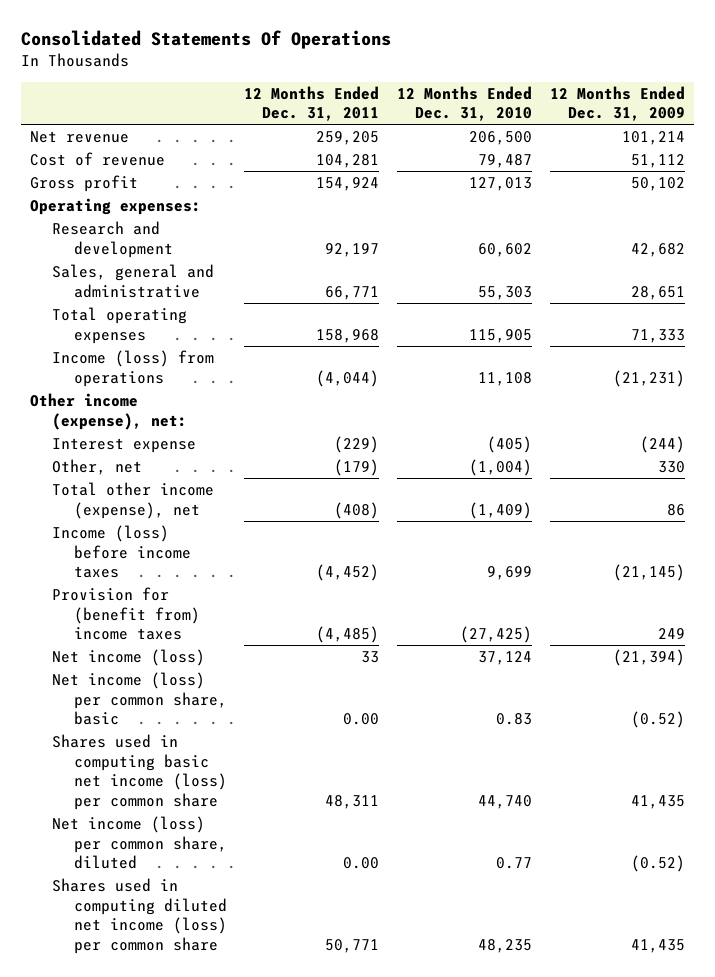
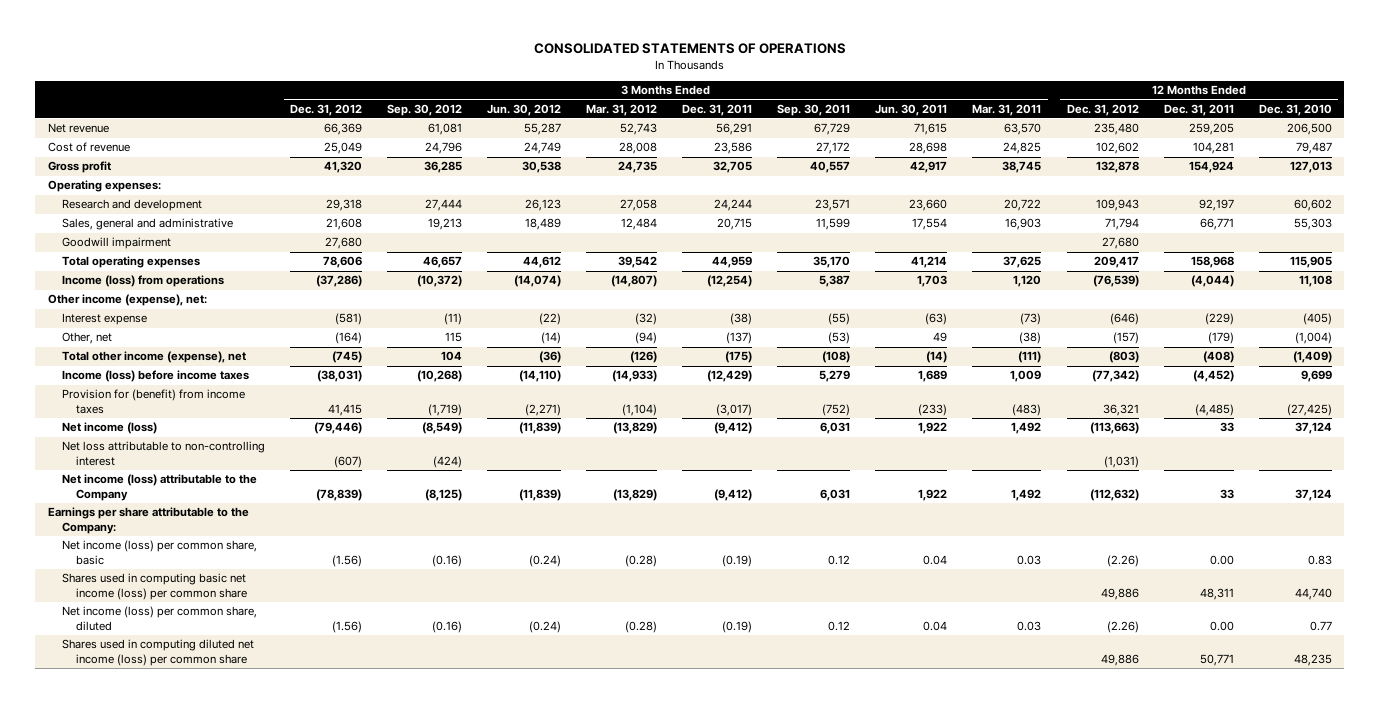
- Consolidated Statements Of Operations
+ CONSOLIDATED STATEMENTS OF OPERATIONS
- | 12 Months Ended Dec. 31, 2011 | 12 Months Ended Dec. 31, 2010 | 12 Months Ended Dec. 31, 2009
+ | 3 Months Ended Dec. 31, 2012 | 3 Months Ended Sep. 30, 2012 | 3 Months Ended Jun. 30, 2012 | 3 Months Ended Mar. 31, 2012 | 3 Months Ended Dec. 31, 2011 | 3 Months Ended Sep. 30, 2011 | 3 Months Ended Jun. 30, 2011 | 3 Months Ended Mar. 31, 2011 | 12 Months Ended Dec. 31, 2012 | 12 Months Ended Dec. 31, 2011 | 12 Months Ended Dec. 31, 2010
+ Goodwill impairment | 27,680 | | | | | | | | 27,680 | |
- Provision for (benefit from) income taxes | (4,485) | (27,425) | 249
+ Provision for (benefit) from income taxes | 41,415 | (1,719) | (2,271) | (1,104) | (3,017) | (752) | (233) | (483) | 36,321 | (4,485) | (27,425)
+ Net loss attributable to non-controlling interest | (607) | (424) | | | | | | | (1,031) | |
+ Net income (loss) attributable to the Company | (78,839) | (8,125) | (11,839) | (13,829) | (9,412) | 6,031 | 1,922 | 1,492 | (112,632) | 33 | 37,124
+ Earnings per share attributable to the Company:

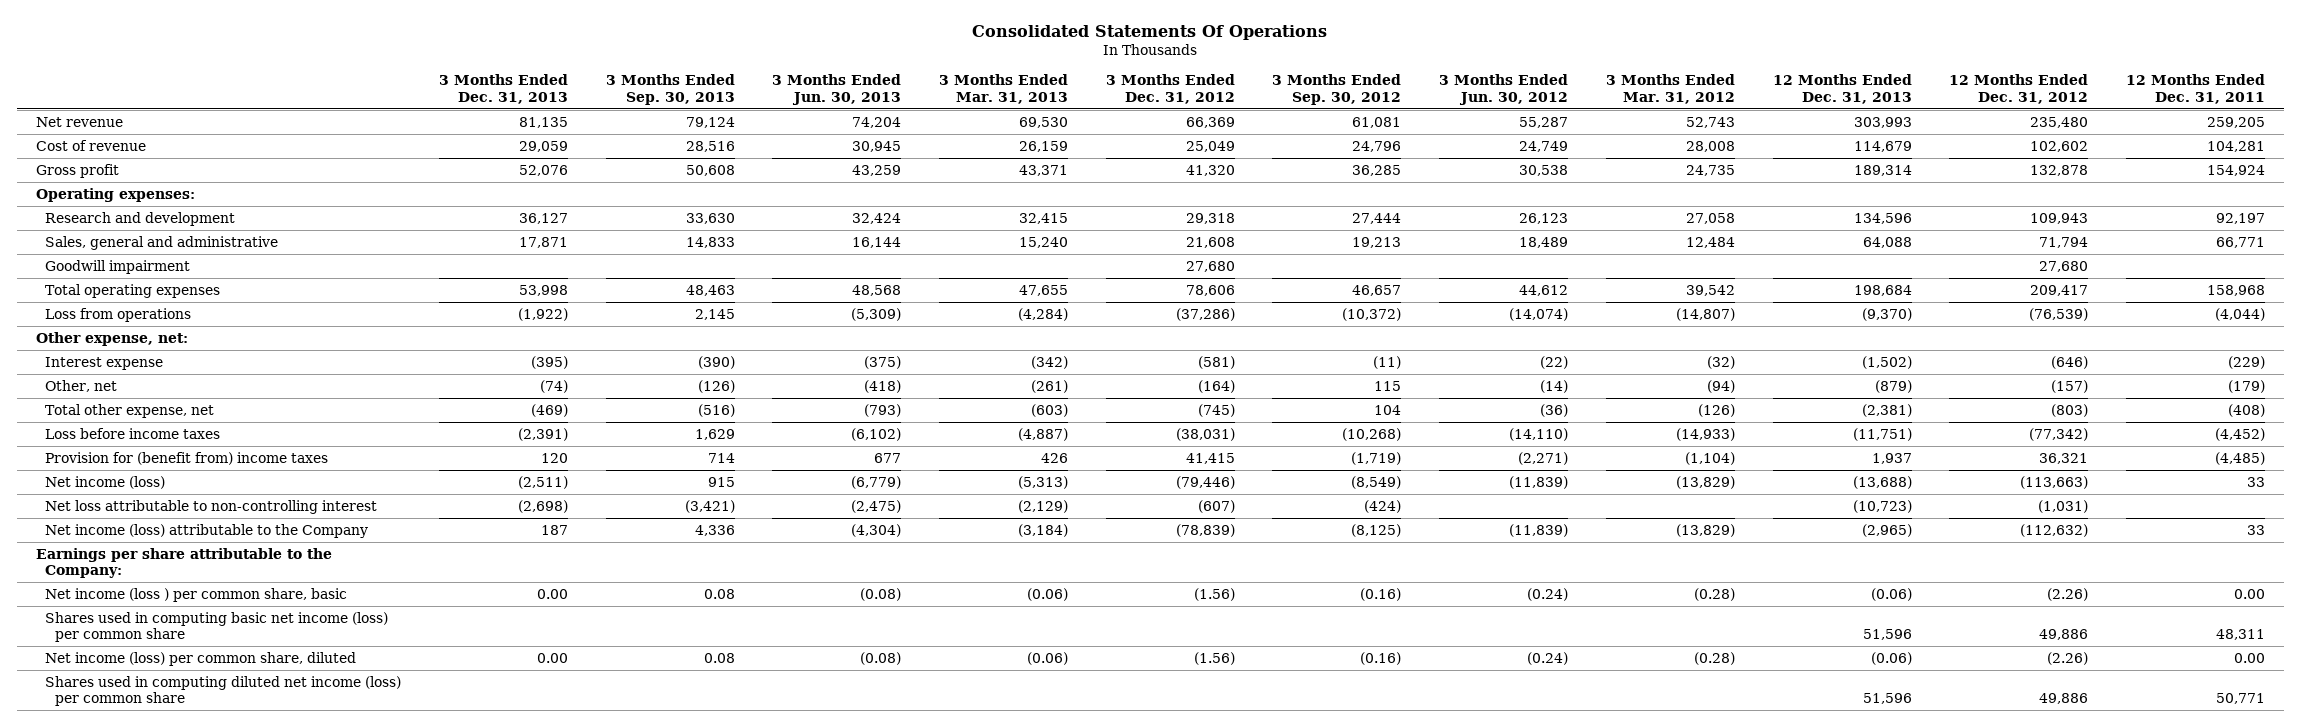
- CONSOLIDATED STATEMENTS OF OPERATIONS
+ Consolidated Statements Of Operations
- | 3 Months Ended Dec. 31, 2012 | 3 Months Ended Sep. 30, 2012 | 3 Months Ended Jun. 30, 2012 | 3 Months Ended Mar. 31, 2012 | 3 Months Ended Dec. 31, 2011 | 3 Months Ended Sep. 30, 2011 | 3 Months Ended Jun. 30, 2011 | 3 Months Ended Mar. 31, 2011 | 12 Months Ended Dec. 31, 2012 | 12 Months Ended Dec. 31, 2011 | 12 Months Ended Dec. 31, 2010
+ | 3 Months Ended Dec. 31, 2013 | 3 Months Ended Sep. 30, 2013 | 3 Months Ended Jun. 30, 2013 | 3 Months Ended Mar. 31, 2013 | 3 Months Ended Dec. 31, 2012 | 3 Months Ended Sep. 30, 2012 | 3 Months Ended Jun. 30, 2012 | 3 Months Ended Mar. 31, 2012 | 12 Months Ended Dec. 31, 2013 | 12 Months Ended Dec. 31, 2012 | 12 Months Ended Dec. 31, 2011
- Income (loss) from operations | (37,286) | (10,372) | (14,074) | (14,807) | (12,254) | 5,387 | 1,703 | 1,120 | (76,539) | (4,044) | 11,108
- Other income (expense), net:
+ Loss from operations | (1,922) | 2,145 | (5,309) | (4,284) | (37,286) | (10,372) | (14,074) | (14,807) | (9,370) | (76,539) | (4,044)
+ Other expense, net:
- Total other income (expense), net | (745) | 104 | (36) | (126) | (175) | (108) | (14) | (111) | (803) | (408) | (1,409)
- Income (loss) before income taxes | (38,031) | (10,268) | (14,110) | (14,933) | (12,429) | 5,279 | 1,689 | 1,009 | (77,342) | (4,452) | 9,699
- Provision for (benefit) from income taxes | 41,415 | (1,719) | (2,271) | (1,104) | (3,017) | (752) | (233) | (483) | 36,321 | (4,485) | (27,425)
+ Total other expense, net | (469) | (516) | (793) | (603) | (745) | 104 | (36) | (126) | (2,381) | (803) | (408)
+ Loss before income taxes | (2,391) | 1,629 | (6,102) | (4,887) | (38,031) | (10,268) | (14,110) | (14,933) | (11,751) | (77,342) | (4,452)
+ Provision for (benefit from) income taxes | 120 | 714 | 677 | 426 | 41,415 | (1,719) | (2,271) | (1,104) | 1,937 | 36,321 | (4,485)
- Net income (loss) per common share, basic | (1.56) | (0.16) | (0.24) | (0.28) | (0.19) | 0.12 | 0.04 | 0.03 | (2.26) | 0.00 | 0.83
+ Net income (loss ) per common share, basic | 0.00 | 0.08 | (0.08) | (0.06) | (1.56) | (0.16) | (0.24) | (0.28) | (0.06) | (2.26) | 0.00

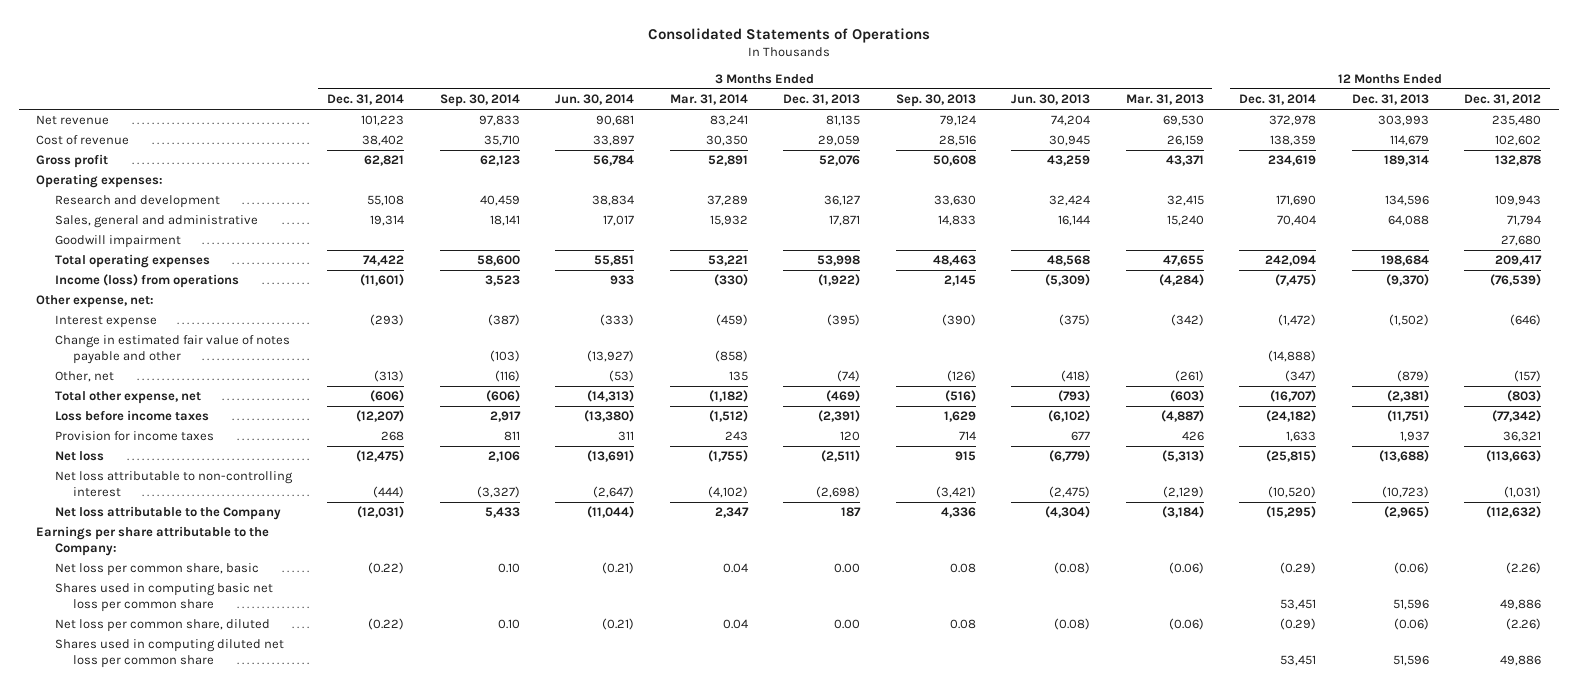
- Consolidated Statements Of Operations
+ Consolidated Statements of Operations
- | 3 Months Ended Dec. 31, 2013 | 3 Months Ended Sep. 30, 2013 | 3 Months Ended Jun. 30, 2013 | 3 Months Ended Mar. 31, 2013 | 3 Months Ended Dec. 31, 2012 | 3 Months Ended Sep. 30, 2012 | 3 Months Ended Jun. 30, 2012 | 3 Months Ended Mar. 31, 2012 | 12 Months Ended Dec. 31, 2013 | 12 Months Ended Dec. 31, 2012 | 12 Months Ended Dec. 31, 2011
+ | 3 Months Ended Dec. 31, 2014 | 3 Months Ended Sep. 30, 2014 | 3 Months Ended Jun. 30, 2014 | 3 Months Ended Mar. 31, 2014 | 3 Months Ended Dec. 31, 2013 | 3 Months Ended Sep. 30, 2013 | 3 Months Ended Jun. 30, 2013 | 3 Months Ended Mar. 31, 2013 | 12 Months Ended Dec. 31, 2014 | 12 Months Ended Dec. 31, 2013 | 12 Months Ended Dec. 31, 2012
- Loss from operations | (1,922) | 2,145 | (5,309) | (4,284) | (37,286) | (10,372) | (14,074) | (14,807) | (9,370) | (76,539) | (4,044)
+ Income (loss) from operations | (11,601) | 3,523 | 933 | (330) | (1,922) | 2,145 | (5,309) | (4,284) | (7,475) | (9,370) | (76,539)
+ Change in estimated fair value of notes payable and other | | (103) | (13,927) | (858) | | | | | (14,888) | |
- Provision for (benefit from) income taxes | 120 | 714 | 677 | 426 | 41,415 | (1,719) | (2,271) | (1,104) | 1,937 | 36,321 | (4,485)
- Net income (loss) | (2,511) | 915 | (6,779) | (5,313) | (79,446) | (8,549) | (11,839) | (13,829) | (13,688) | (113,663) | 33
+ Provision for income taxes | 268 | 811 | 311 | 243 | 120 | 714 | 677 | 426 | 1,633 | 1,937 | 36,321
+ Net loss | (12,475) | 2,106 | (13,691) | (1,755) | (2,511) | 915 | (6,779) | (5,313) | (25,815) | (13,688) | (113,663)
- Net income (loss) attributable to the Company | 187 | 4,336 | (4,304) | (3,184) | (78,839) | (8,125) | (11,839) | (13,829) | (2,965) | (112,632) | 33
+ Net loss attributable to the Company | (12,031) | 5,433 | (11,044) | 2,347 | 187 | 4,336 | (4,304) | (3,184) | (15,295) | (2,965) | (112,632)
- Net income (loss ) per common share, basic | 0.00 | 0.08 | (0.08) | (0.06) | (1.56) | (0.16) | (0.24) | (0.28) | (0.06) | (2.26) | 0.00
- Shares used in computing basic net income (loss) per common share | | | | | | | | | 51,596 | 49,886 | 48,311
- Net income (loss) per common share, diluted | 0.00 | 0.08 | (0.08) | (0.06) | (1.56) | (0.16) | (0.24) | (0.28) | (0.06) | (2.26) | 0.00
- Shares used in computing diluted net income (loss) per common share | | | | | | | | | 51,596 | 49,886 | 50,771
+ Net loss per common share, basic | (0.22) | 0.10 | (0.21) | 0.04 | 0.00 | 0.08 | (0.08) | (0.06) | (0.29) | (0.06) | (2.26)
+ Shares used in computing basic net loss per common share | | | | | | | | | 53,451 | 51,596 | 49,886
+ Net loss per common share, diluted | (0.22) | 0.10 | (0.21) | 0.04 | 0.00 | 0.08 | (0.08) | (0.06) | (0.29) | (0.06) | (2.26)
+ Shares used in computing diluted net loss per common share | | | | | | | | | 53,451 | 51,596 | 49,886

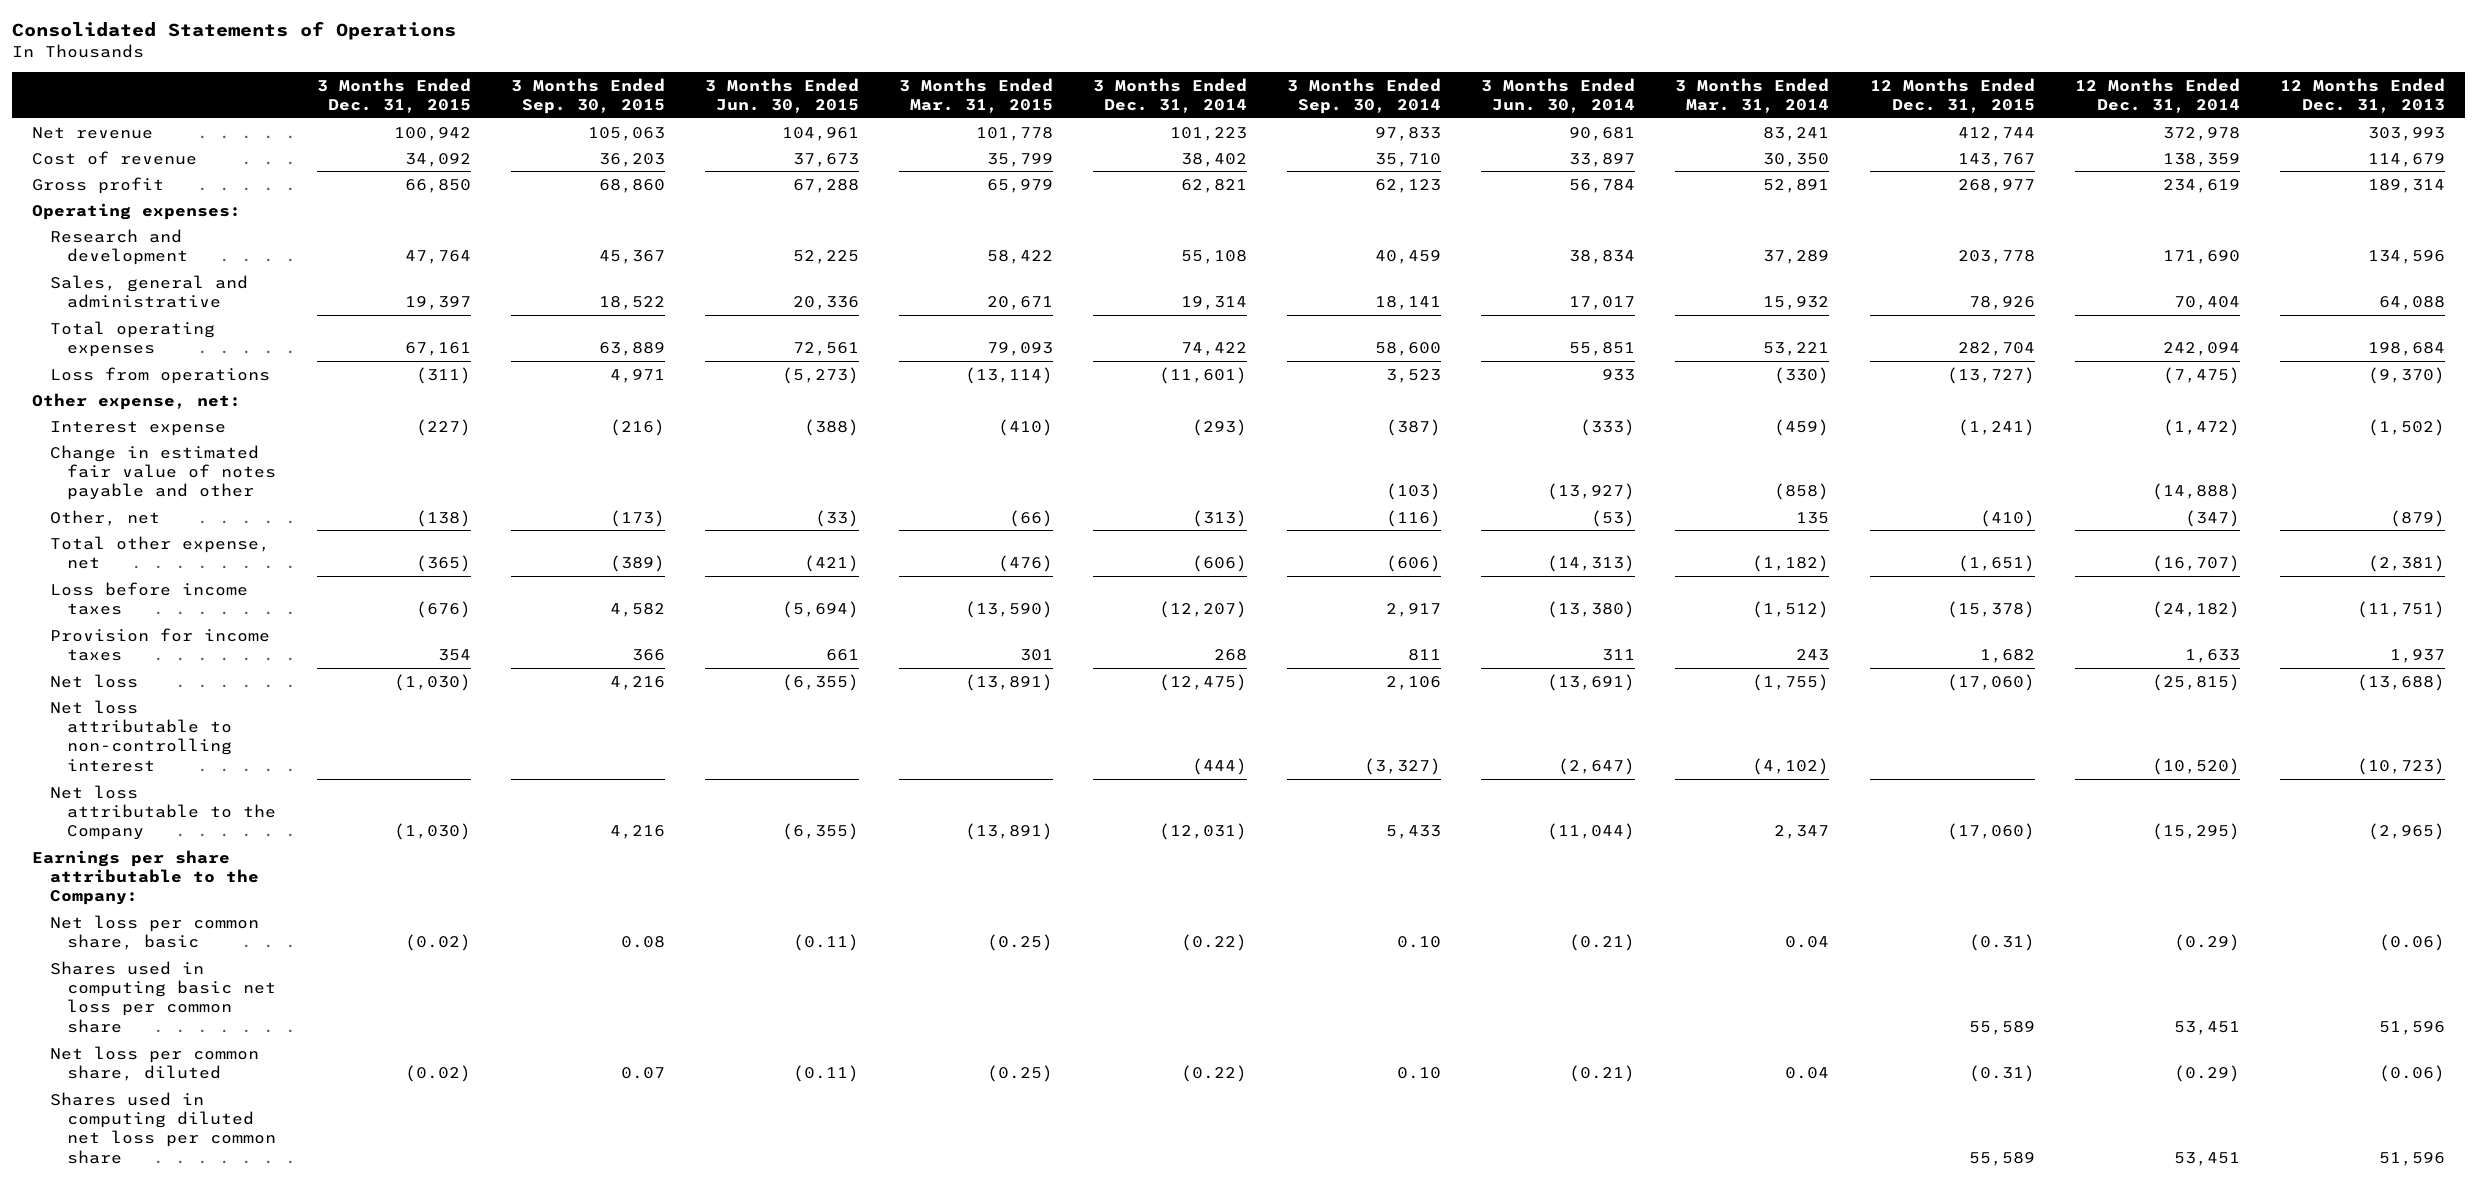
- | 3 Months Ended Dec. 31, 2014 | 3 Months Ended Sep. 30, 2014 | 3 Months Ended Jun. 30, 2014 | 3 Months Ended Mar. 31, 2014 | 3 Months Ended Dec. 31, 2013 | 3 Months Ended Sep. 30, 2013 | 3 Months Ended Jun. 30, 2013 | 3 Months Ended Mar. 31, 2013 | 12 Months Ended Dec. 31, 2014 | 12 Months Ended Dec. 31, 2013 | 12 Months Ended Dec. 31, 2012
+ | 3 Months Ended Dec. 31, 2015 | 3 Months Ended Sep. 30, 2015 | 3 Months Ended Jun. 30, 2015 | 3 Months Ended Mar. 31, 2015 | 3 Months Ended Dec. 31, 2014 | 3 Months Ended Sep. 30, 2014 | 3 Months Ended Jun. 30, 2014 | 3 Months Ended Mar. 31, 2014 | 12 Months Ended Dec. 31, 2015 | 12 Months Ended Dec. 31, 2014 | 12 Months Ended Dec. 31, 2013
- Goodwill impairment | | | | | | | | | | | 27,680
- Income (loss) from operations | (11,601) | 3,523 | 933 | (330) | (1,922) | 2,145 | (5,309) | (4,284) | (7,475) | (9,370) | (76,539)
+ Loss from operations | (311) | 4,971 | (5,273) | (13,114) | (11,601) | 3,523 | 933 | (330) | (13,727) | (7,475) | (9,370)

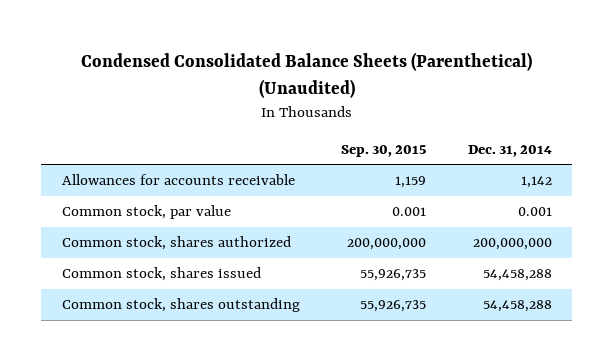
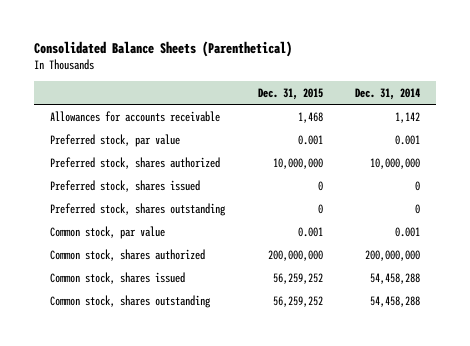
- Condensed Consolidated Balance Sheets (Parenthetical) (Unaudited)
+ Consolidated Balance Sheets (Parenthetical)
- | Sep. 30, 2015 | Dec. 31, 2014
+ | Dec. 31, 2015 | Dec. 31, 2014
+ Preferred stock, par value | 0.001 | 0.001
+ Preferred stock, shares authorized | 10,000,000 | 10,000,000
+ Preferred stock, shares issued | 0 | 0
+ Preferred stock, shares outstanding | 0 | 0

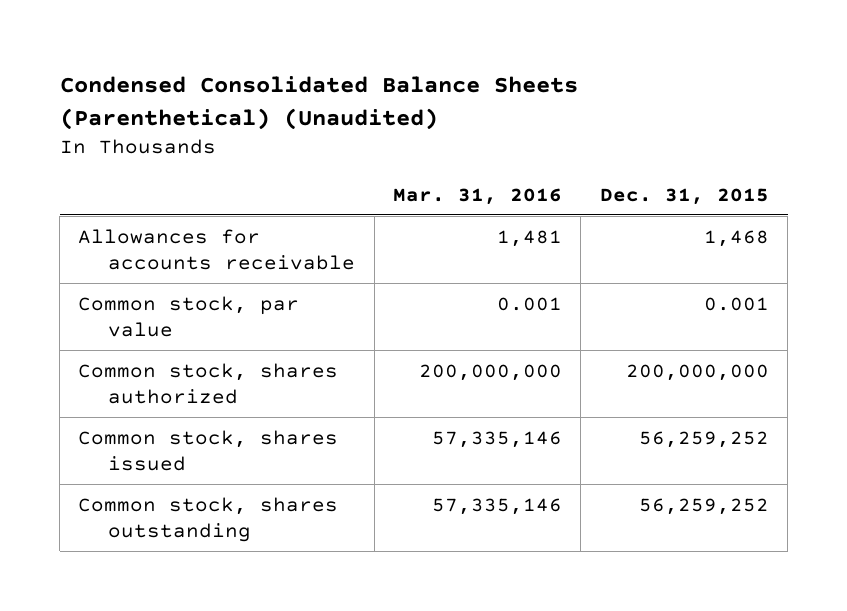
- Consolidated Balance Sheets (Parenthetical)
+ Condensed Consolidated Balance Sheets (Parenthetical) (Unaudited)
- | Dec. 31, 2015 | Dec. 31, 2014
+ | Mar. 31, 2016 | Dec. 31, 2015
- Preferred stock, par value | 0.001 | 0.001
- Preferred stock, shares authorized | 10,000,000 | 10,000,000
- Preferred stock, shares issued | 0 | 0
- Preferred stock, shares outstanding | 0 | 0

